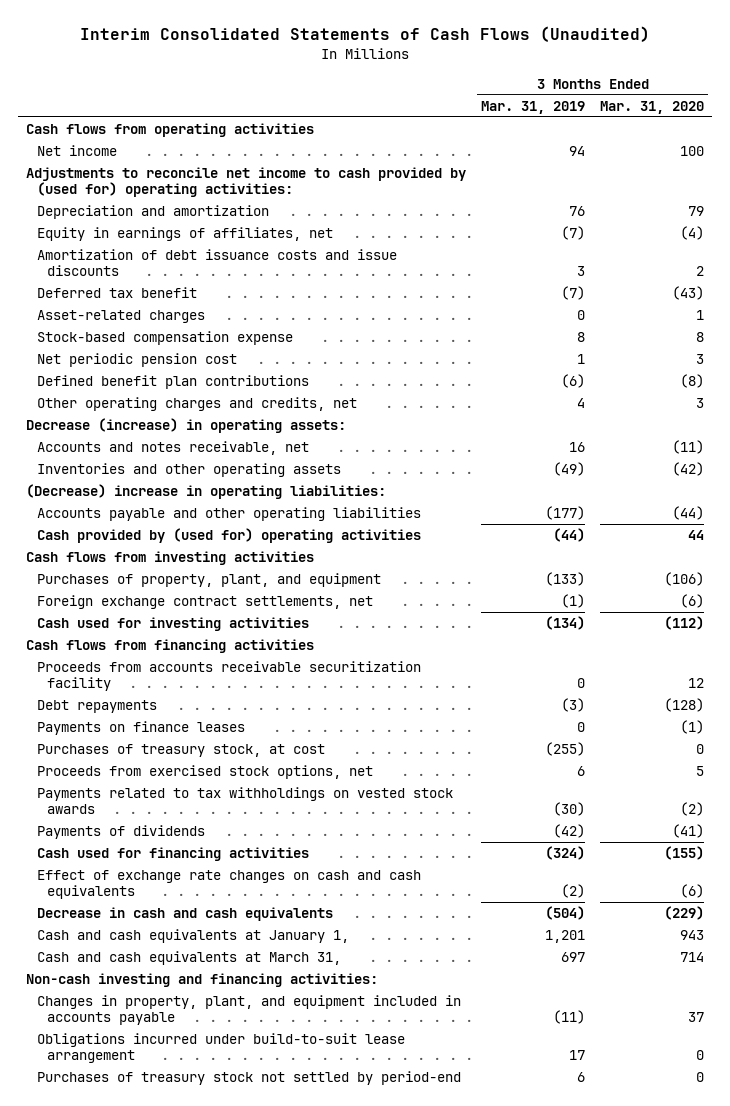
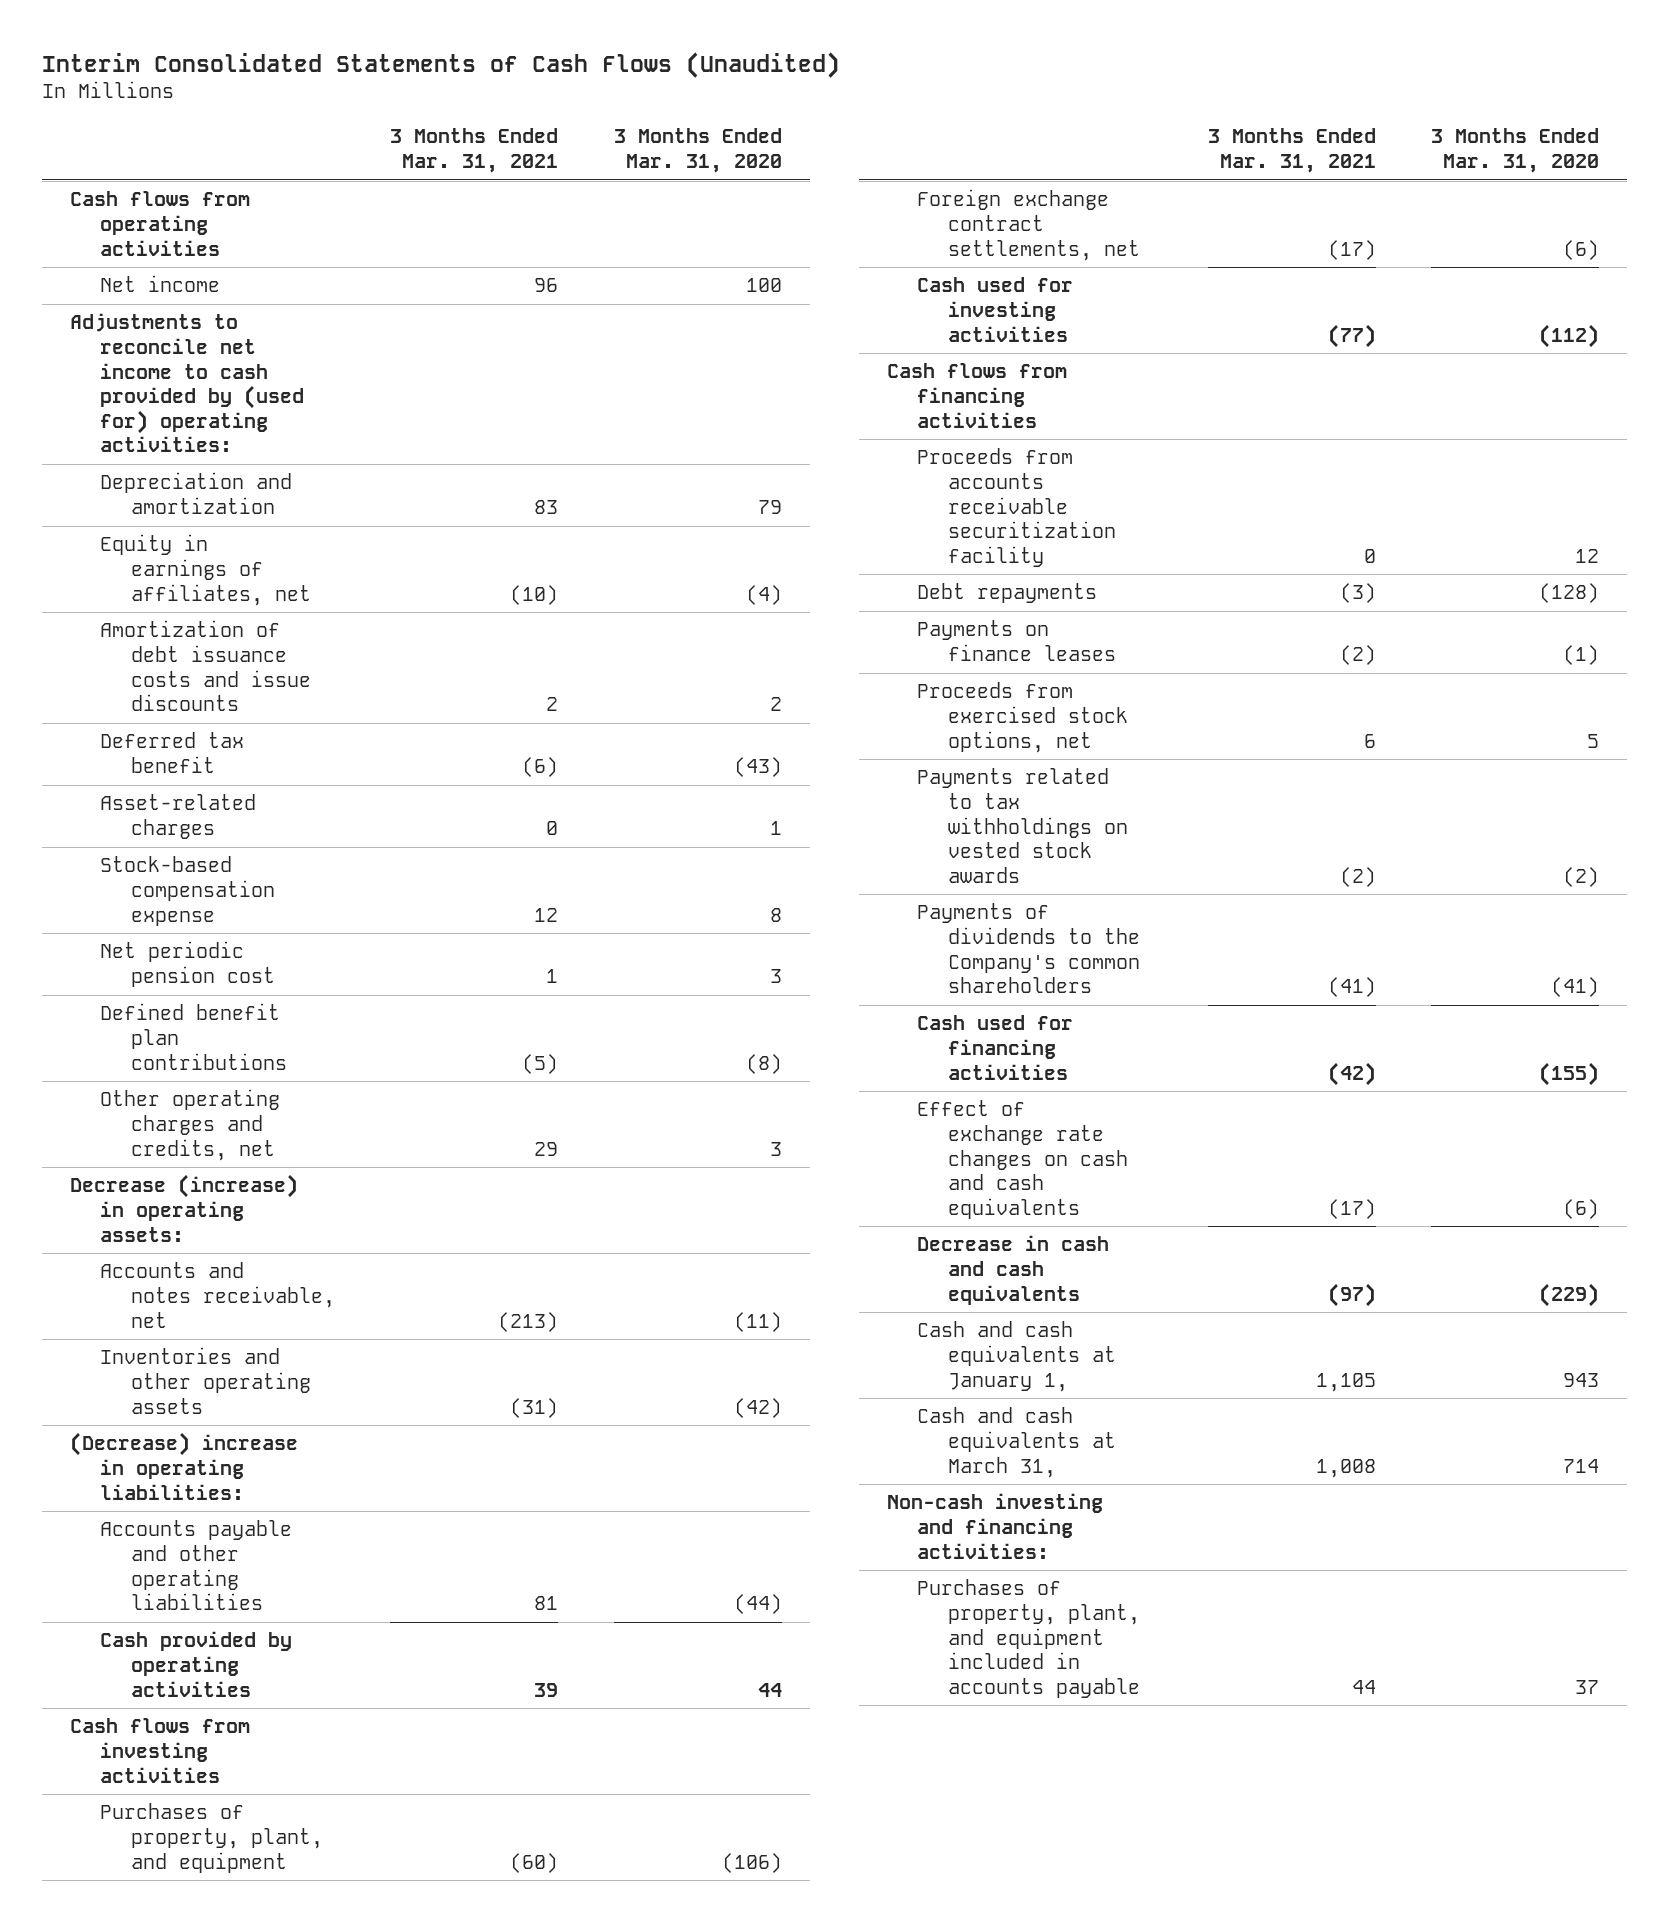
- | 3 Months Ended Mar. 31, 2019 | 3 Months Ended Mar. 31, 2020
+ | 3 Months Ended Mar. 31, 2021 | 3 Months Ended Mar. 31, 2020
- Cash provided by (used for) operating activities | (44) | 44
+ Cash provided by operating activities | 39 | 44
- Purchases of treasury stock, at cost | (255) | 0
- Payments of dividends | (42) | (41)
+ Payments of dividends to the Company's common shareholders | (41) | (41)
- Changes in property, plant, and equipment included in accounts payable | (11) | 37
- Obligations incurred under build-to-suit lease arrangement | 17 | 0
- Purchases of treasury stock not settled by period-end | 6 | 0
+ Purchases of property, plant, and equipment included in accounts payable | 44 | 37

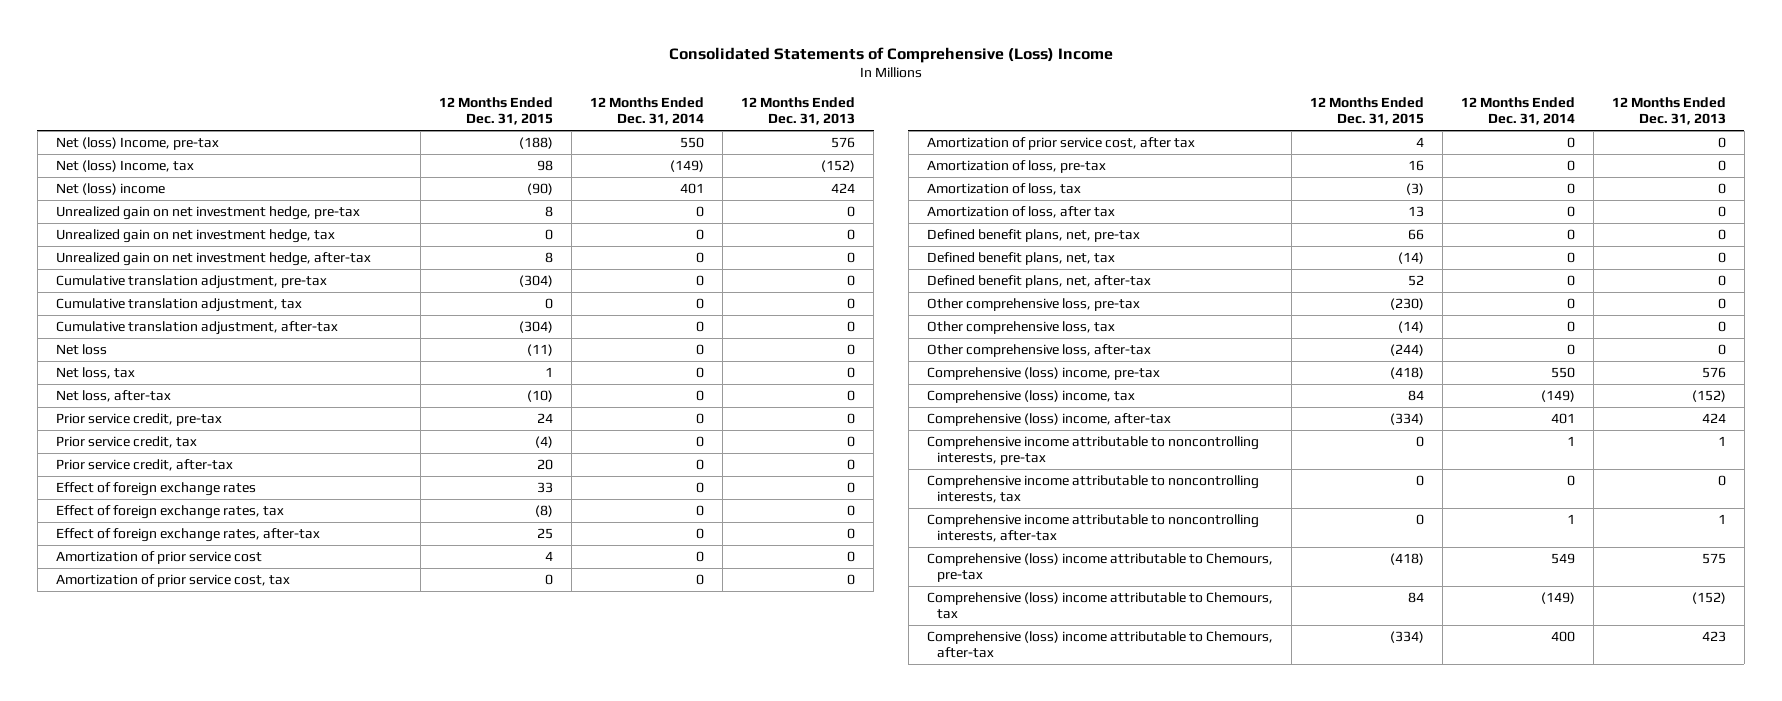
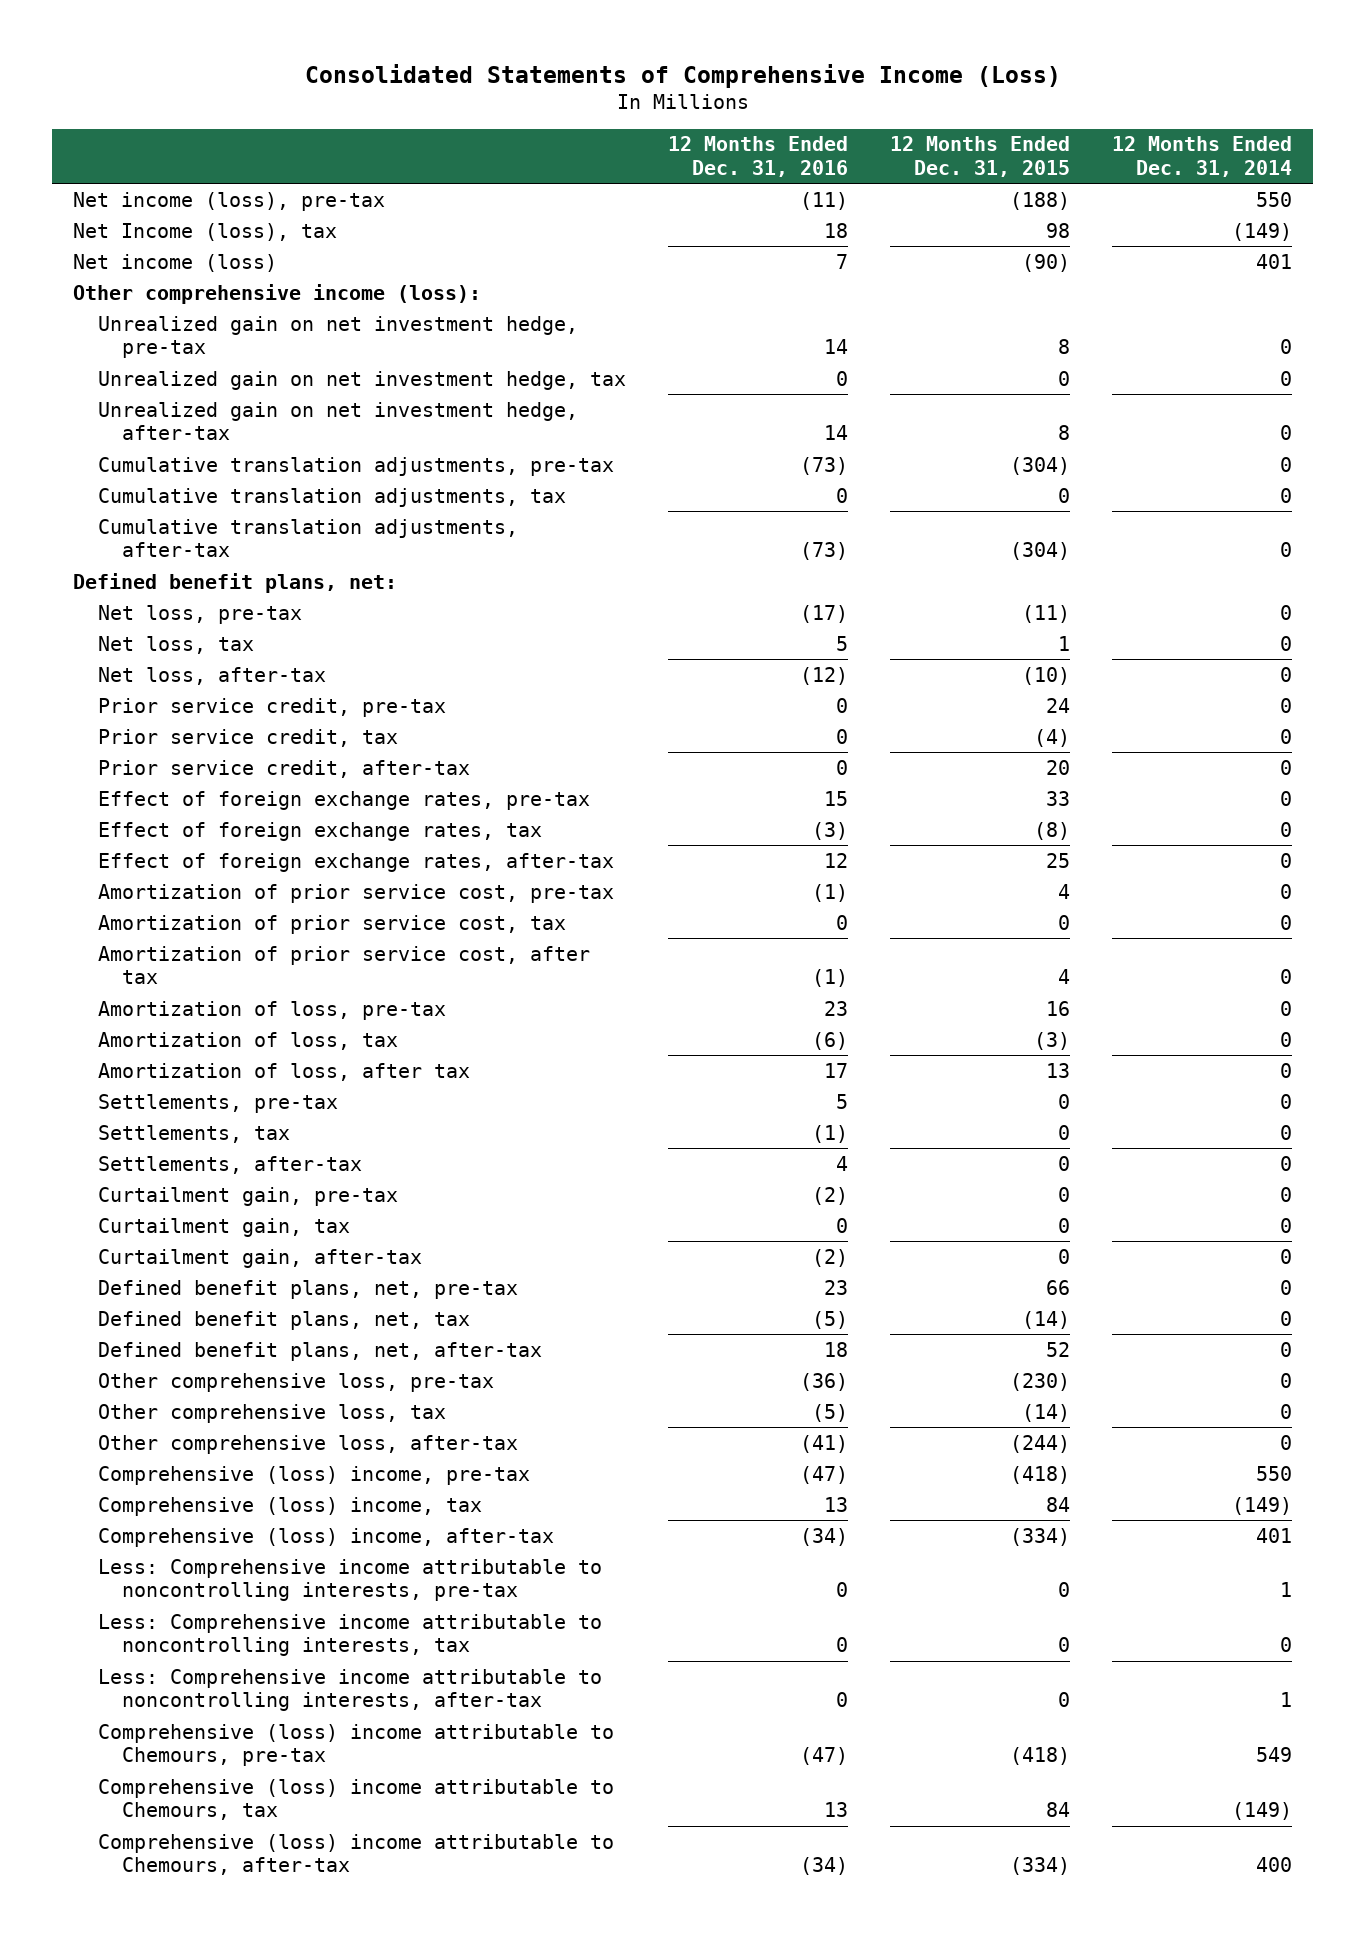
- Consolidated Statements of Comprehensive (Loss) Income
+ Consolidated Statements of Comprehensive Income (Loss)
- | 12 Months Ended Dec. 31, 2015 | 12 Months Ended Dec. 31, 2014 | 12 Months Ended Dec. 31, 2013
+ | 12 Months Ended Dec. 31, 2016 | 12 Months Ended Dec. 31, 2015 | 12 Months Ended Dec. 31, 2014
- Net (loss) Income, pre-tax | (188) | 550 | 576
- Net (loss) Income, tax | 98 | (149) | (152)
- Net (loss) income | (90) | 401 | 424
+ Net income (loss), pre-tax | (11) | (188) | 550
+ Net Income (loss), tax | 18 | 98 | (149)
+ Net income (loss) | 7 | (90) | 401
+ Other comprehensive income (loss):
- Cumulative translation adjustment, pre-tax | (304) | 0 | 0
- Cumulative translation adjustment, tax | 0 | 0 | 0
- Cumulative translation adjustment, after-tax | (304) | 0 | 0
- Net loss | (11) | 0 | 0
+ Cumulative translation adjustments, pre-tax | (73) | (304) | 0
+ Cumulative translation adjustments, tax | 0 | 0 | 0
+ Cumulative translation adjustments, after-tax | (73) | (304) | 0
+ Defined benefit plans, net:
+ Net loss, pre-tax | (17) | (11) | 0
- Effect of foreign exchange rates | 33 | 0 | 0
+ Effect of foreign exchange rates, pre-tax | 15 | 33 | 0
- Amortization of prior service cost | 4 | 0 | 0
+ Amortization of prior service cost, pre-tax | (1) | 4 | 0
+ Settlements, pre-tax | 5 | 0 | 0
+ Settlements, tax | (1) | 0 | 0
+ Settlements, after-tax | 4 | 0 | 0
+ Curtailment gain, pre-tax | (2) | 0 | 0
+ Curtailment gain, tax | 0 | 0 | 0
+ Curtailment gain, after-tax | (2) | 0 | 0
- Comprehensive income attributable to noncontrolling interests, pre-tax | 0 | 1 | 1
- Comprehensive income attributable to noncontrolling interests, tax | 0 | 0 | 0
- Comprehensive income attributable to noncontrolling interests, after-tax | 0 | 1 | 1
+ Less: Comprehensive income attributable to noncontrolling interests, pre-tax | 0 | 0 | 1
+ Less: Comprehensive income attributable to noncontrolling interests, tax | 0 | 0 | 0
+ Less: Comprehensive income attributable to noncontrolling interests, after-tax | 0 | 0 | 1

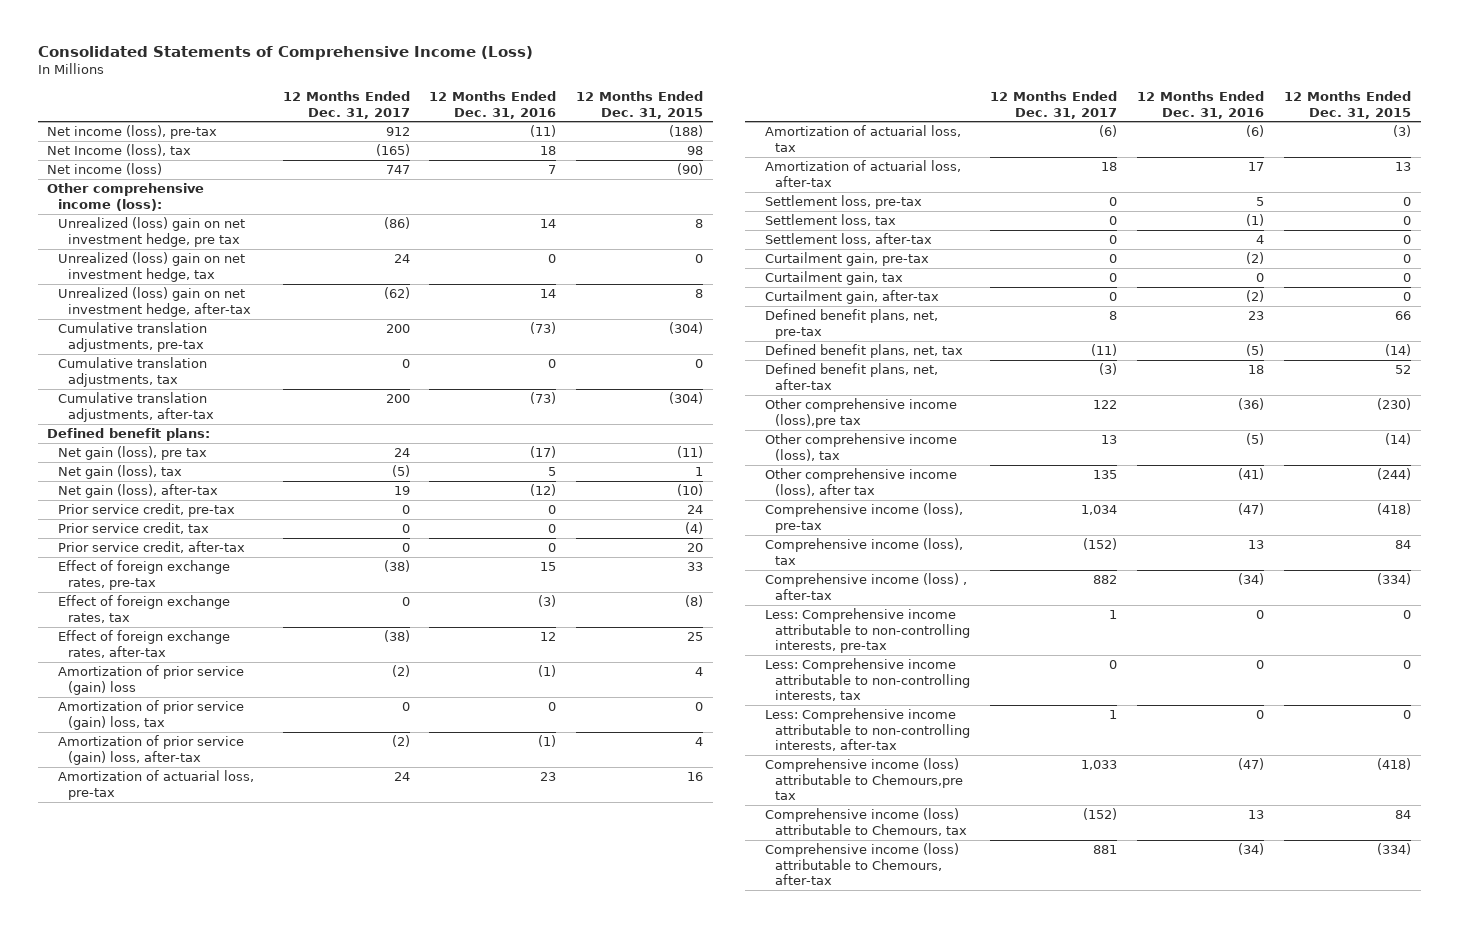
- | 12 Months Ended Dec. 31, 2016 | 12 Months Ended Dec. 31, 2015 | 12 Months Ended Dec. 31, 2014
+ | 12 Months Ended Dec. 31, 2017 | 12 Months Ended Dec. 31, 2016 | 12 Months Ended Dec. 31, 2015
- Unrealized gain on net investment hedge, pre-tax | 14 | 8 | 0
- Unrealized gain on net investment hedge, tax | 0 | 0 | 0
- Unrealized gain on net investment hedge, after-tax | 14 | 8 | 0
+ Unrealized (loss) gain on net investment hedge, pre tax | (86) | 14 | 8
+ Unrealized (loss) gain on net investment hedge, tax | 24 | 0 | 0
+ Unrealized (loss) gain on net investment hedge, after-tax | (62) | 14 | 8
- Defined benefit plans, net:
- Net loss, pre-tax | (17) | (11) | 0
- Net loss, tax | 5 | 1 | 0
- Net loss, after-tax | (12) | (10) | 0
+ Defined benefit plans:
+ Net gain (loss), pre tax | 24 | (17) | (11)
+ Net gain (loss), tax | (5) | 5 | 1
+ Net gain (loss), after-tax | 19 | (12) | (10)
- Amortization of prior service cost, pre-tax | (1) | 4 | 0
- Amortization of prior service cost, tax | 0 | 0 | 0
- Amortization of prior service cost, after tax | (1) | 4 | 0
- Amortization of loss, pre-tax | 23 | 16 | 0
- Amortization of loss, tax | (6) | (3) | 0
- Amortization of loss, after tax | 17 | 13 | 0
- Settlements, pre-tax | 5 | 0 | 0
- Settlements, tax | (1) | 0 | 0
- Settlements, after-tax | 4 | 0 | 0
+ Amortization of prior service (gain) loss | (2) | (1) | 4
+ Amortization of prior service (gain) loss, tax | 0 | 0 | 0
+ Amortization of prior service (gain) loss, after-tax | (2) | (1) | 4
+ Amortization of actuarial loss, pre-tax | 24 | 23 | 16
+ Amortization of actuarial loss, tax | (6) | (6) | (3)
+ Amortization of actuarial loss, after-tax | 18 | 17 | 13
+ Settlement loss, pre-tax | 0 | 5 | 0
+ Settlement loss, tax | 0 | (1) | 0
+ Settlement loss, after-tax | 0 | 4 | 0
- Other comprehensive loss, pre-tax | (36) | (230) | 0
- Other comprehensive loss, tax | (5) | (14) | 0
- Other comprehensive loss, after-tax | (41) | (244) | 0
- Comprehensive (loss) income, pre-tax | (47) | (418) | 550
- Comprehensive (loss) income, tax | 13 | 84 | (149)
- Comprehensive (loss) income, after-tax | (34) | (334) | 401
- Less: Comprehensive income attributable to noncontrolling interests, pre-tax | 0 | 0 | 1
- Less: Comprehensive income attributable to noncontrolling interests, tax | 0 | 0 | 0
- Less: Comprehensive income attributable to noncontrolling interests, after-tax | 0 | 0 | 1
- Comprehensive (loss) income attributable to Chemours, pre-tax | (47) | (418) | 549
- Comprehensive (loss) income attributable to Chemours, tax | 13 | 84 | (149)
- Comprehensive (loss) income attributable to Chemours, after-tax | (34) | (334) | 400
+ Other comprehensive income (loss),pre tax | 122 | (36) | (230)
+ Other comprehensive income (loss), tax | 13 | (5) | (14)
+ Other comprehensive income (loss), after tax | 135 | (41) | (244)
+ Comprehensive income (loss), pre-tax | 1,034 | (47) | (418)
+ Comprehensive income (loss), tax | (152) | 13 | 84
+ Comprehensive income (loss) , after-tax | 882 | (34) | (334)
+ Less: Comprehensive income attributable to non-controlling interests, pre-tax | 1 | 0 | 0
+ Less: Comprehensive income attributable to non-controlling interests, tax | 0 | 0 | 0
+ Less: Comprehensive income attributable to non-controlling interests, after-tax | 1 | 0 | 0
+ Comprehensive income (loss) attributable to Chemours,pre tax | 1,033 | (47) | (418)
+ Comprehensive income (loss) attributable to Chemours, tax | (152) | 13 | 84
+ Comprehensive income (loss) attributable to Chemours, after-tax | 881 | (34) | (334)

